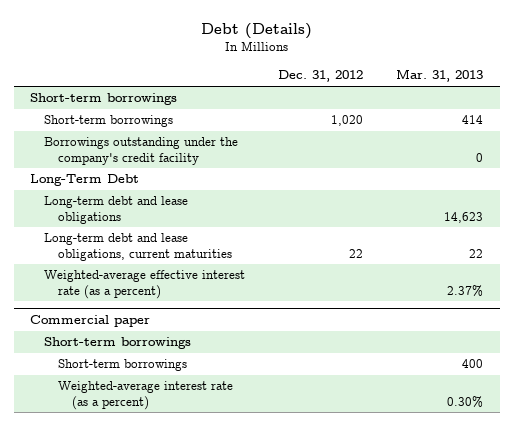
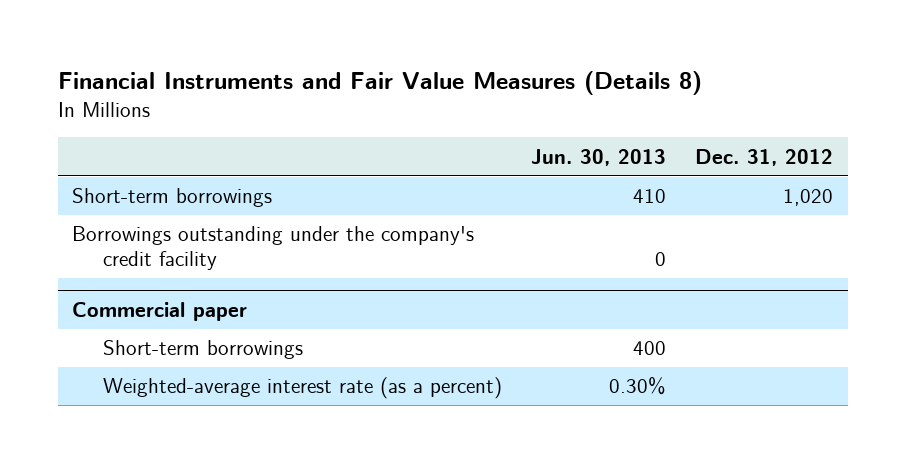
- Debt (Details)
+ Financial Instruments and Fair Value Measures (Details 8)
- | Dec. 31, 2012 | Mar. 31, 2013
+ | Jun. 30, 2013 | Dec. 31, 2012
- Short-term borrowings
- Long-Term Debt
- Long-term debt and lease obligations | | 14,623
- Long-term debt and lease obligations, current maturities | 22 | 22
- Weighted-average effective interest rate (as a percent) | | 2.37%
@ Commercial paper
- Short-term borrowings | | 400

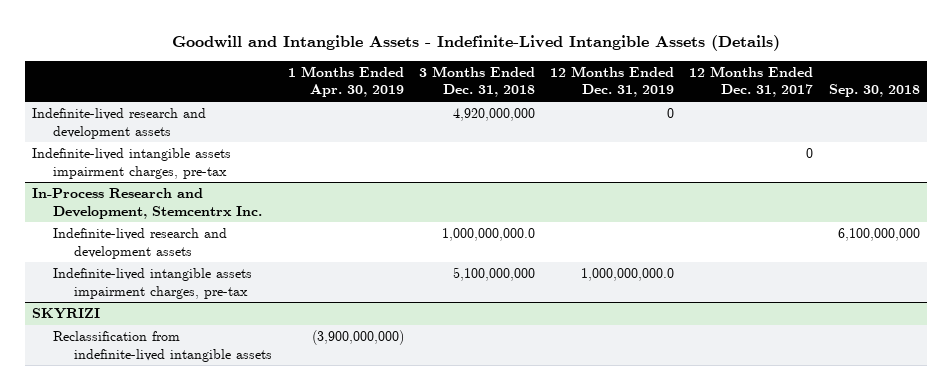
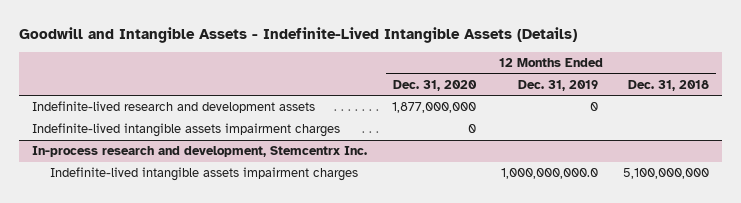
- | 1 Months Ended Apr. 30, 2019 | 3 Months Ended Dec. 31, 2018 | 12 Months Ended Dec. 31, 2019 | 12 Months Ended Dec. 31, 2017 | Sep. 30, 2018
+ | 12 Months Ended Dec. 31, 2020 | 12 Months Ended Dec. 31, 2019 | 12 Months Ended Dec. 31, 2018
- Indefinite-lived intangible assets impairment charges, pre-tax | | | | 0 |
- In-Process Research and Development, Stemcentrx Inc.
- Indefinite-lived research and development assets | | 1,000,000,000.0 | | | 6,100,000,000
- Indefinite-lived intangible assets impairment charges, pre-tax | | 5,100,000,000 | 1,000,000,000.0 | |
- SKYRIZI
- Reclassification from indefinite-lived intangible assets | (3,900,000,000) | | | |
+ Indefinite-lived intangible assets impairment charges | 0 | |
+ In-process research and development, Stemcentrx Inc.
+ Indefinite-lived intangible assets impairment charges | | 1,000,000,000.0 | 5,100,000,000

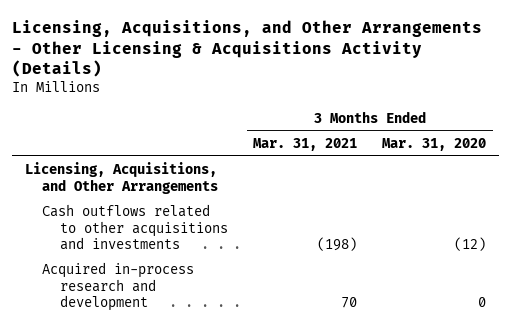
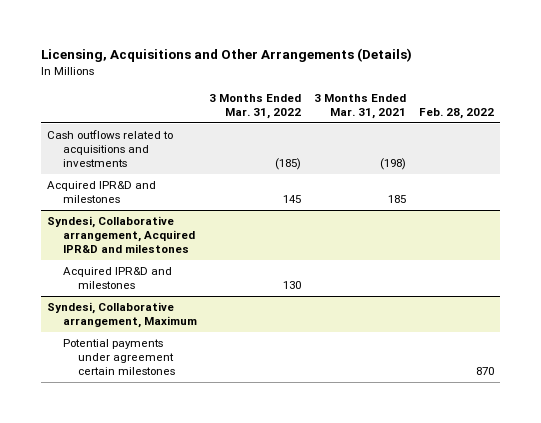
- Licensing, Acquisitions, and Other Arrangements - Other Licensing & Acquisitions Activity (Details)
+ Licensing, Acquisitions and Other Arrangements (Details)
- | 3 Months Ended Mar. 31, 2021 | 3 Months Ended Mar. 31, 2020
+ | 3 Months Ended Mar. 31, 2022 | 3 Months Ended Mar. 31, 2021 | Feb. 28, 2022
- Licensing, Acquisitions, and Other Arrangements
- Cash outflows related to other acquisitions and investments | (198) | (12)
- Acquired in-process research and development | 70 | 0
+ Cash outflows related to acquisitions and investments | (185) | (198) |
+ Acquired IPR&D and milestones | 145 | 185 |
+ Syndesi, Collaborative arrangement, Acquired IPR&D and milestones
+ Acquired IPR&D and milestones | 130 | |
+ Syndesi, Collaborative arrangement, Maximum
+ Potential payments under agreement certain milestones | | | 870

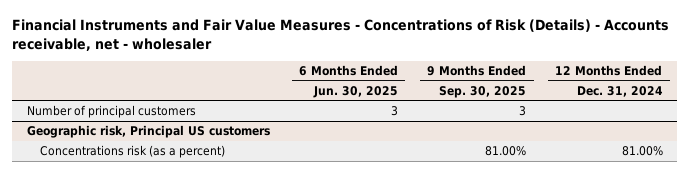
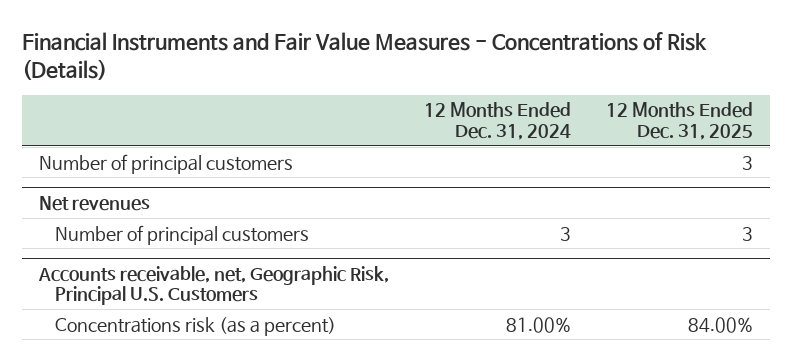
- Financial Instruments and Fair Value Measures - Concentrations of Risk (Details) - Accounts receivable, net - wholesaler
+ Financial Instruments and Fair Value Measures - Concentrations of Risk (Details)
- | 6 Months Ended Jun. 30, 2025 | 9 Months Ended Sep. 30, 2025 | 12 Months Ended Dec. 31, 2024
+ | 12 Months Ended Dec. 31, 2024 | 12 Months Ended Dec. 31, 2025
- Geographic risk, Principal US customers
+ Net revenues
+ Number of principal customers | 3 | 3
+ Accounts receivable, net, Geographic Risk, Principal U.S. Customers

